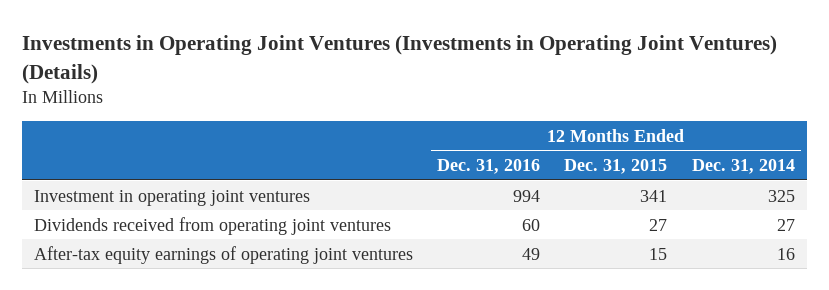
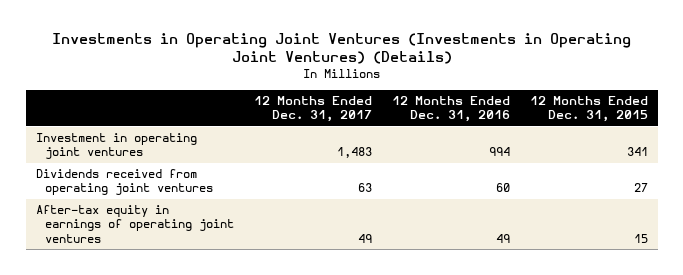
- | 12 Months Ended Dec. 31, 2016 | 12 Months Ended Dec. 31, 2015 | 12 Months Ended Dec. 31, 2014
+ | 12 Months Ended Dec. 31, 2017 | 12 Months Ended Dec. 31, 2016 | 12 Months Ended Dec. 31, 2015
- After-tax equity earnings of operating joint ventures | 49 | 15 | 16
+ After-tax equity in earnings of operating joint ventures | 49 | 49 | 15

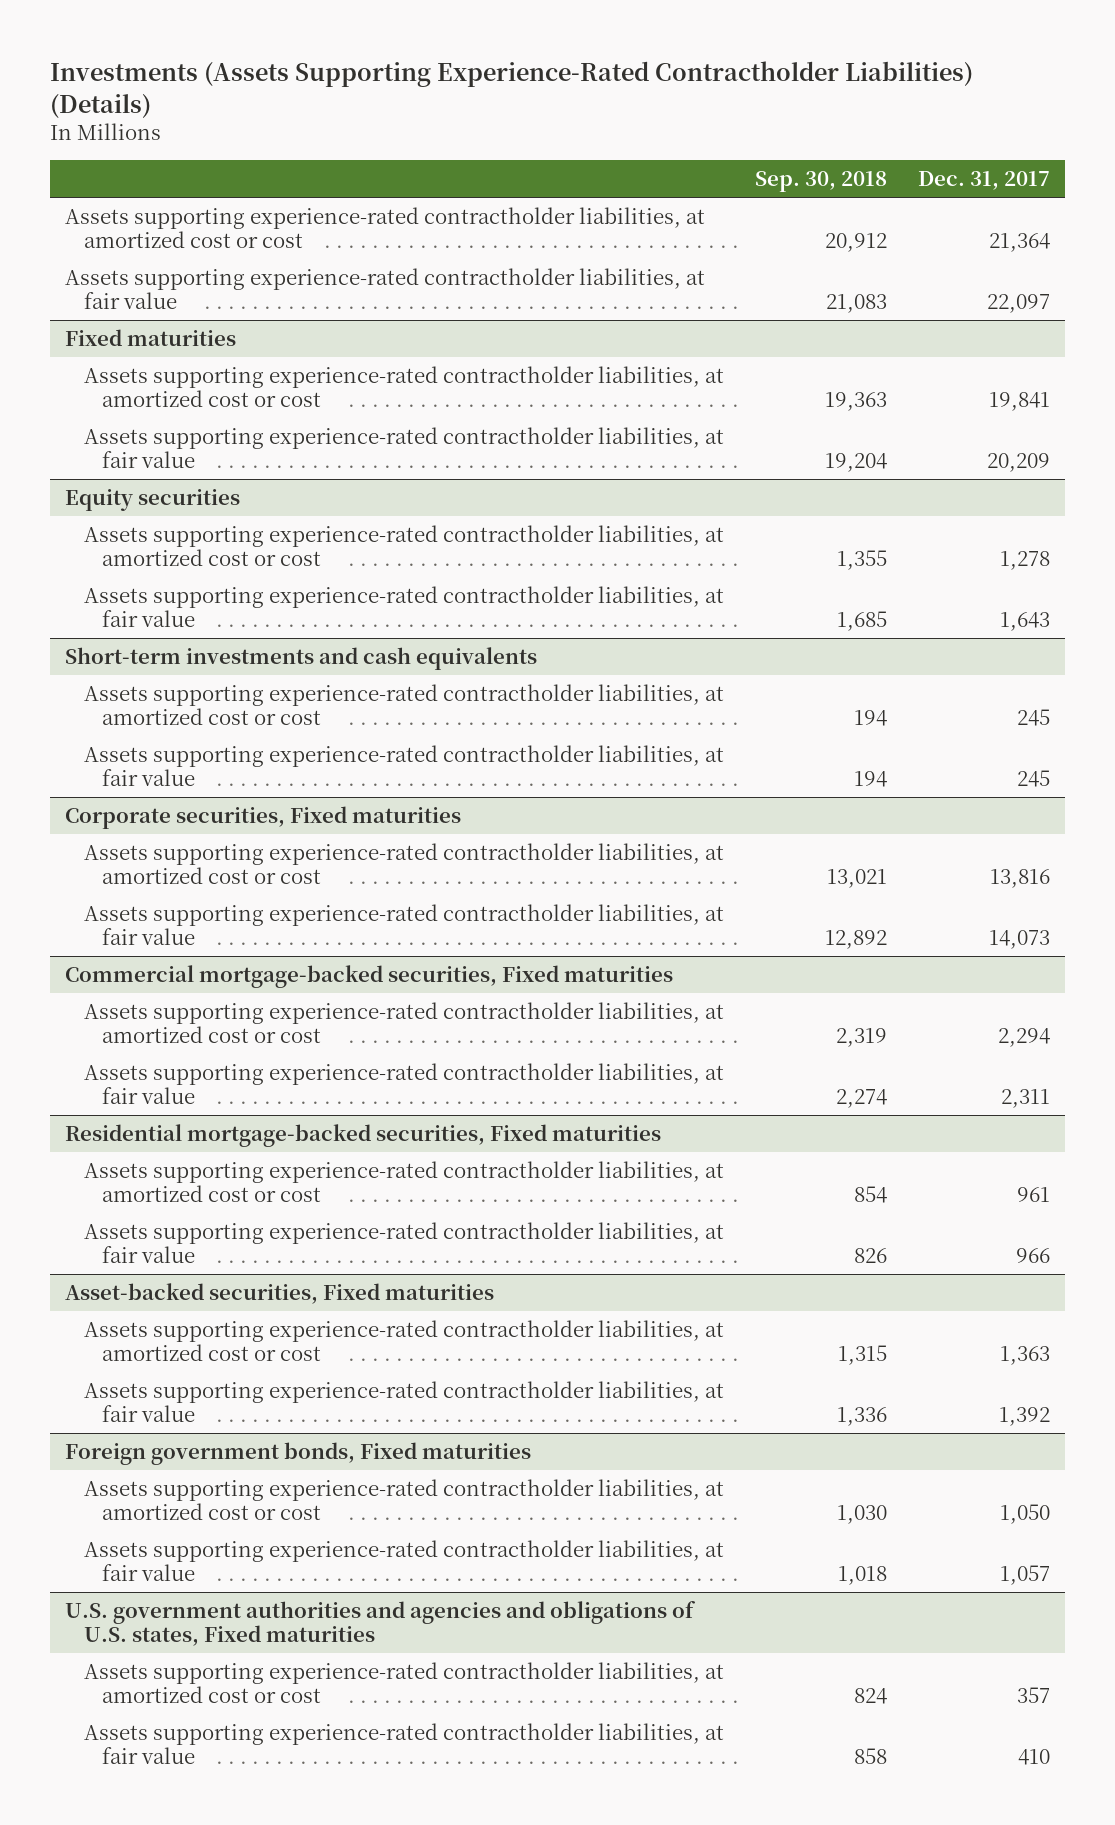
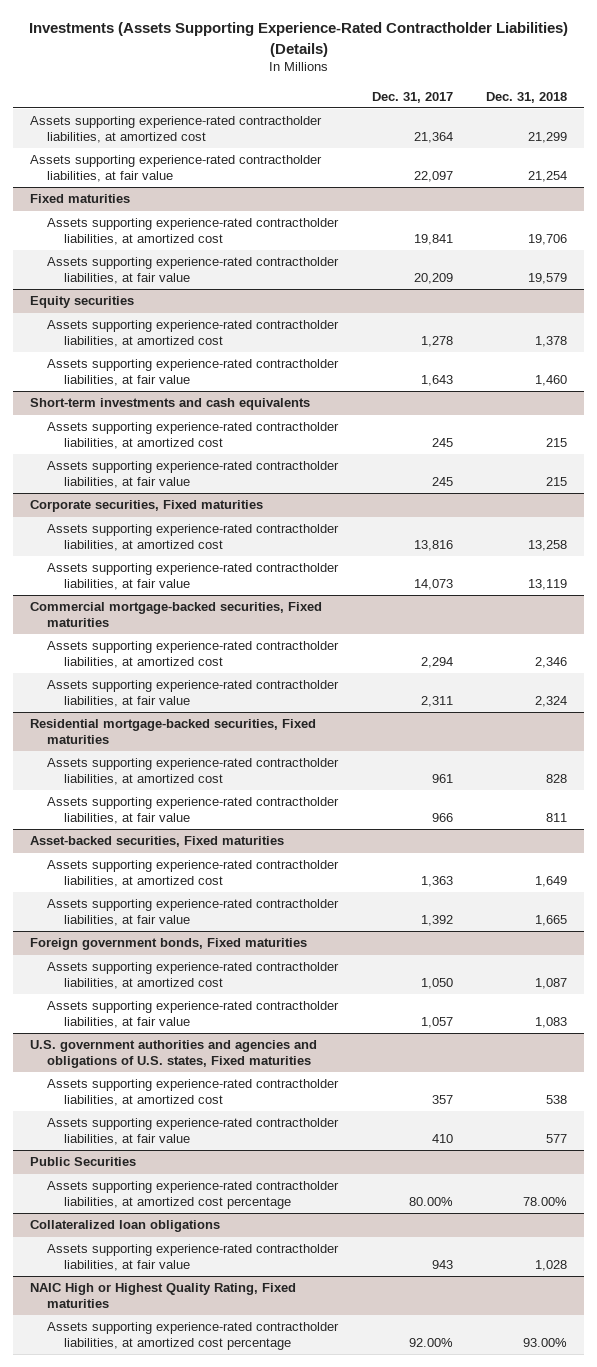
- | Sep. 30, 2018 | Dec. 31, 2017
+ | Dec. 31, 2017 | Dec. 31, 2018
- Assets supporting experience-rated contractholder liabilities, at amortized cost or cost | 20,912 | 21,364
+ Assets supporting experience-rated contractholder liabilities, at amortized cost | 21,364 | 21,299
@ Fixed maturities
- Assets supporting experience-rated contractholder liabilities, at amortized cost or cost | 19,363 | 19,841
+ Assets supporting experience-rated contractholder liabilities, at amortized cost | 19,841 | 19,706
@ Equity securities
- Assets supporting experience-rated contractholder liabilities, at amortized cost or cost | 1,355 | 1,278
+ Assets supporting experience-rated contractholder liabilities, at amortized cost | 1,278 | 1,378
@ Short-term investments and cash equivalents
- Assets supporting experience-rated contractholder liabilities, at amortized cost or cost | 194 | 245
+ Assets supporting experience-rated contractholder liabilities, at amortized cost | 245 | 215
@ Corporate securities, Fixed maturities
- Assets supporting experience-rated contractholder liabilities, at amortized cost or cost | 13,021 | 13,816
+ Assets supporting experience-rated contractholder liabilities, at amortized cost | 13,816 | 13,258
@ Commercial mortgage-backed securities, Fixed maturities
- Assets supporting experience-rated contractholder liabilities, at amortized cost or cost | 2,319 | 2,294
+ Assets supporting experience-rated contractholder liabilities, at amortized cost | 2,294 | 2,346
@ Residential mortgage-backed securities, Fixed maturities
- Assets supporting experience-rated contractholder liabilities, at amortized cost or cost | 854 | 961
+ Assets supporting experience-rated contractholder liabilities, at amortized cost | 961 | 828
@ Asset-backed securities, Fixed maturities
- Assets supporting experience-rated contractholder liabilities, at amortized cost or cost | 1,315 | 1,363
+ Assets supporting experience-rated contractholder liabilities, at amortized cost | 1,363 | 1,649
@ Foreign government bonds, Fixed maturities
- Assets supporting experience-rated contractholder liabilities, at amortized cost or cost | 1,030 | 1,050
+ Assets supporting experience-rated contractholder liabilities, at amortized cost | 1,050 | 1,087
@ U.S. government authorities and agencies and obligations of U.S. states, Fixed maturities
- Assets supporting experience-rated contractholder liabilities, at amortized cost or cost | 824 | 357
+ Assets supporting experience-rated contractholder liabilities, at amortized cost | 357 | 538
+ Public Securities
+ Assets supporting experience-rated contractholder liabilities, at amortized cost percentage | 80.00% | 78.00%
+ Collateralized loan obligations
+ Assets supporting experience-rated contractholder liabilities, at fair value | 943 | 1,028
+ NAIC High or Highest Quality Rating, Fixed maturities
+ Assets supporting experience-rated contractholder liabilities, at amortized cost percentage | 92.00% | 93.00%

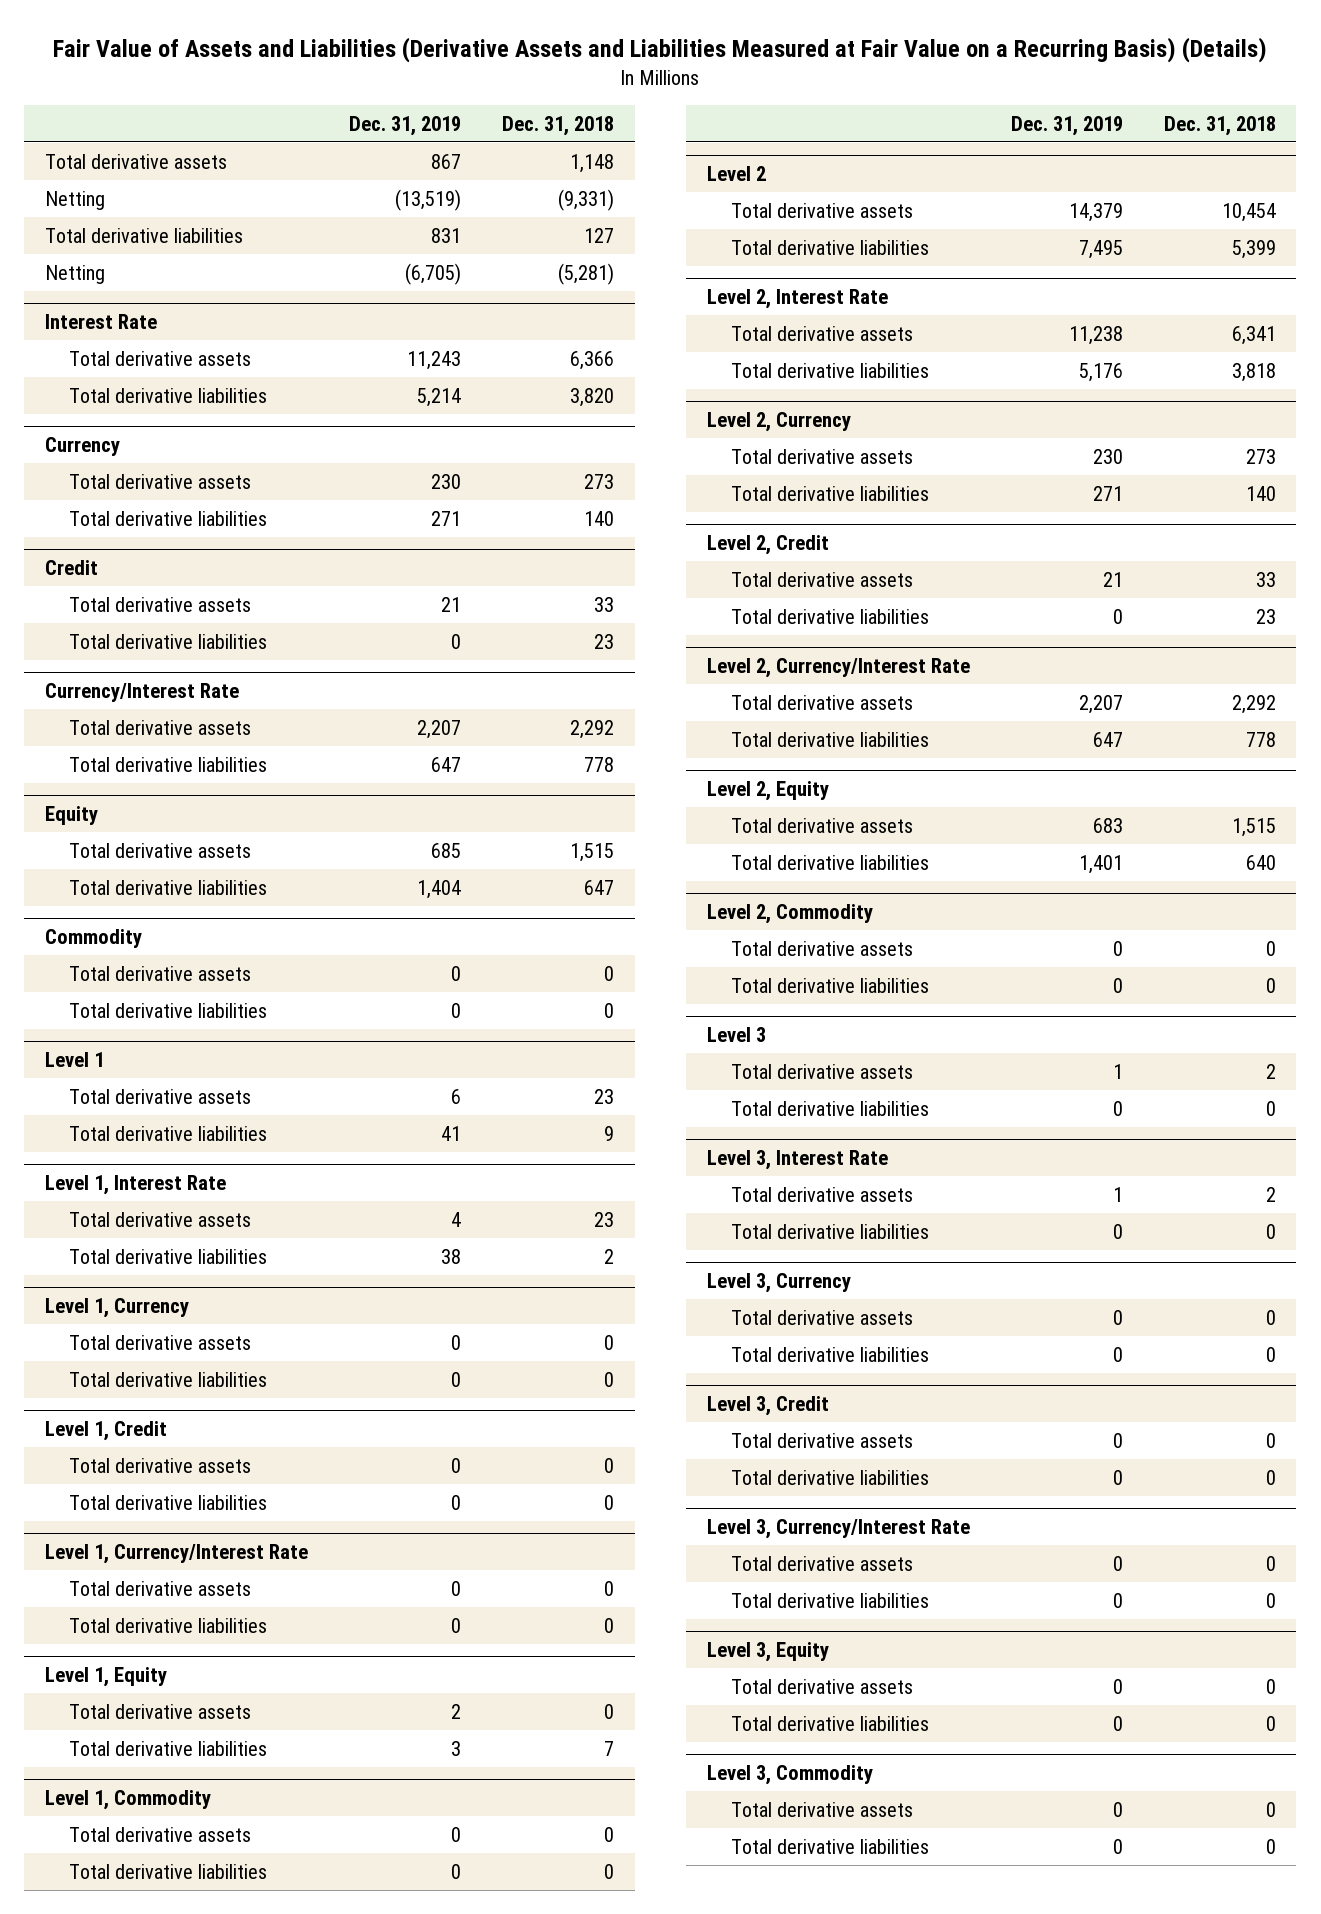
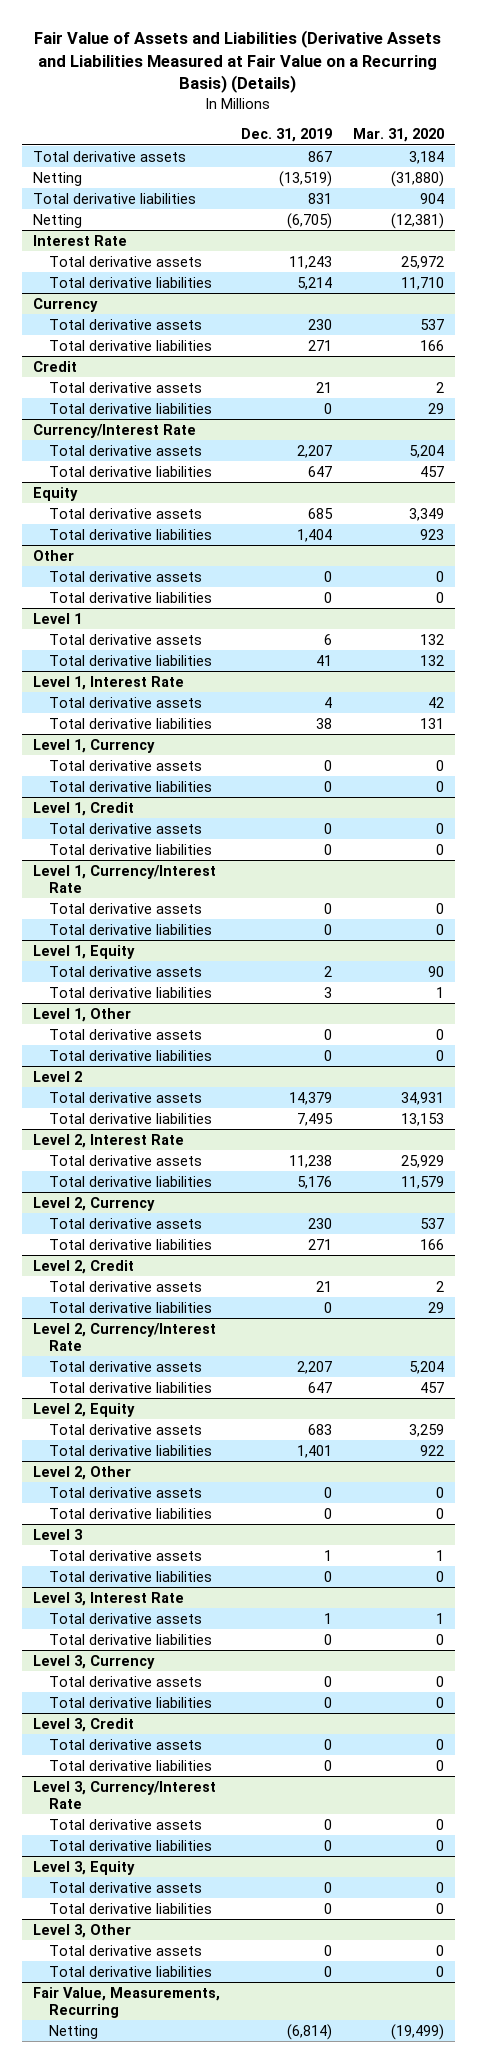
- | Dec. 31, 2019 | Dec. 31, 2018
+ | Dec. 31, 2019 | Mar. 31, 2020
- Commodity
+ Other
- Level 1, Commodity
+ Level 1, Other
- Level 2, Commodity
+ Level 2, Other
- Level 3, Commodity
+ Level 3, Other
+ Fair Value, Measurements, Recurring
+ Netting | (6,814) | (19,499)

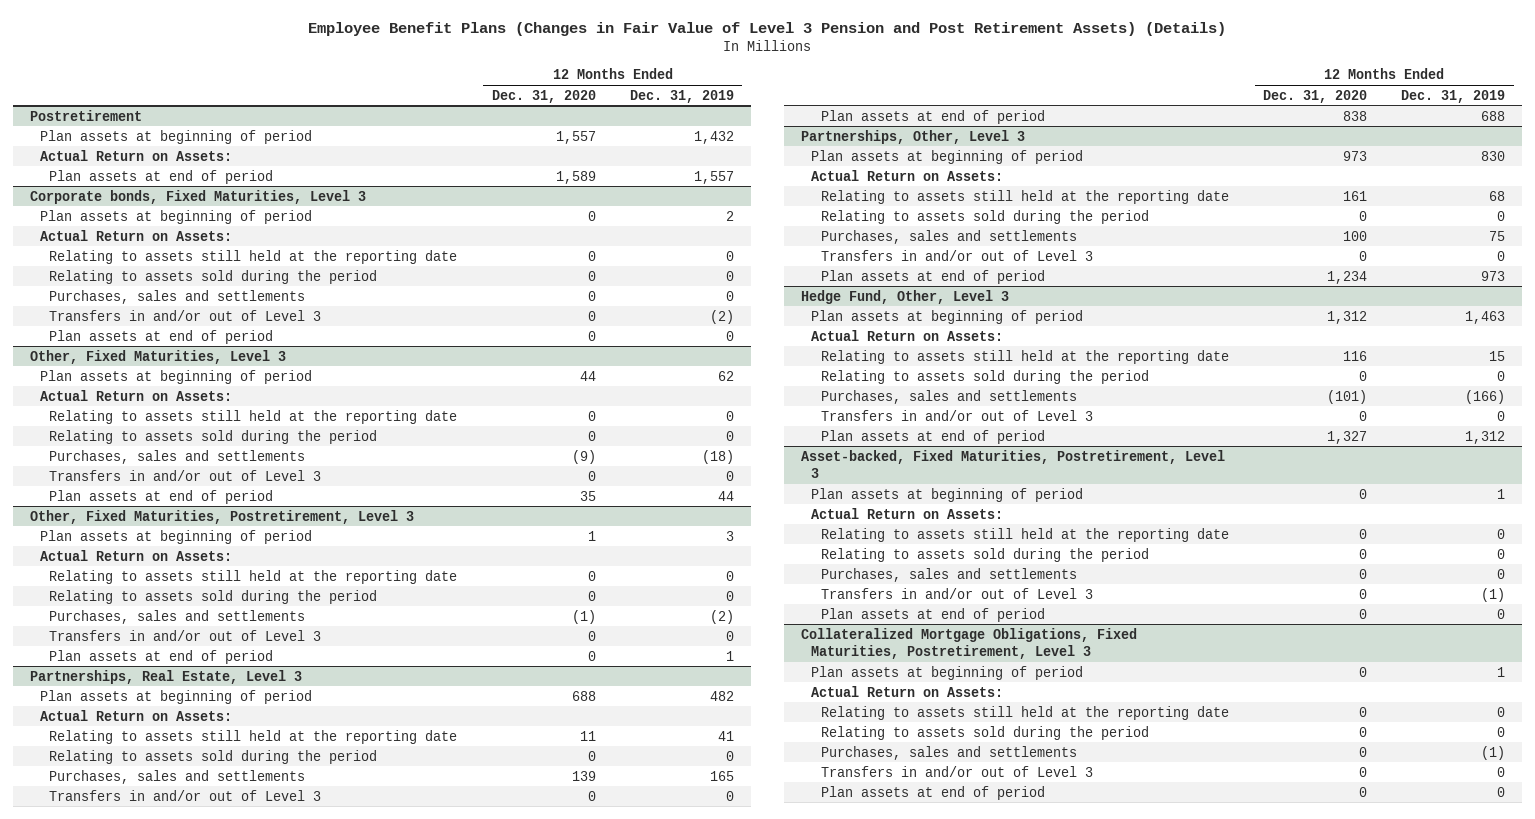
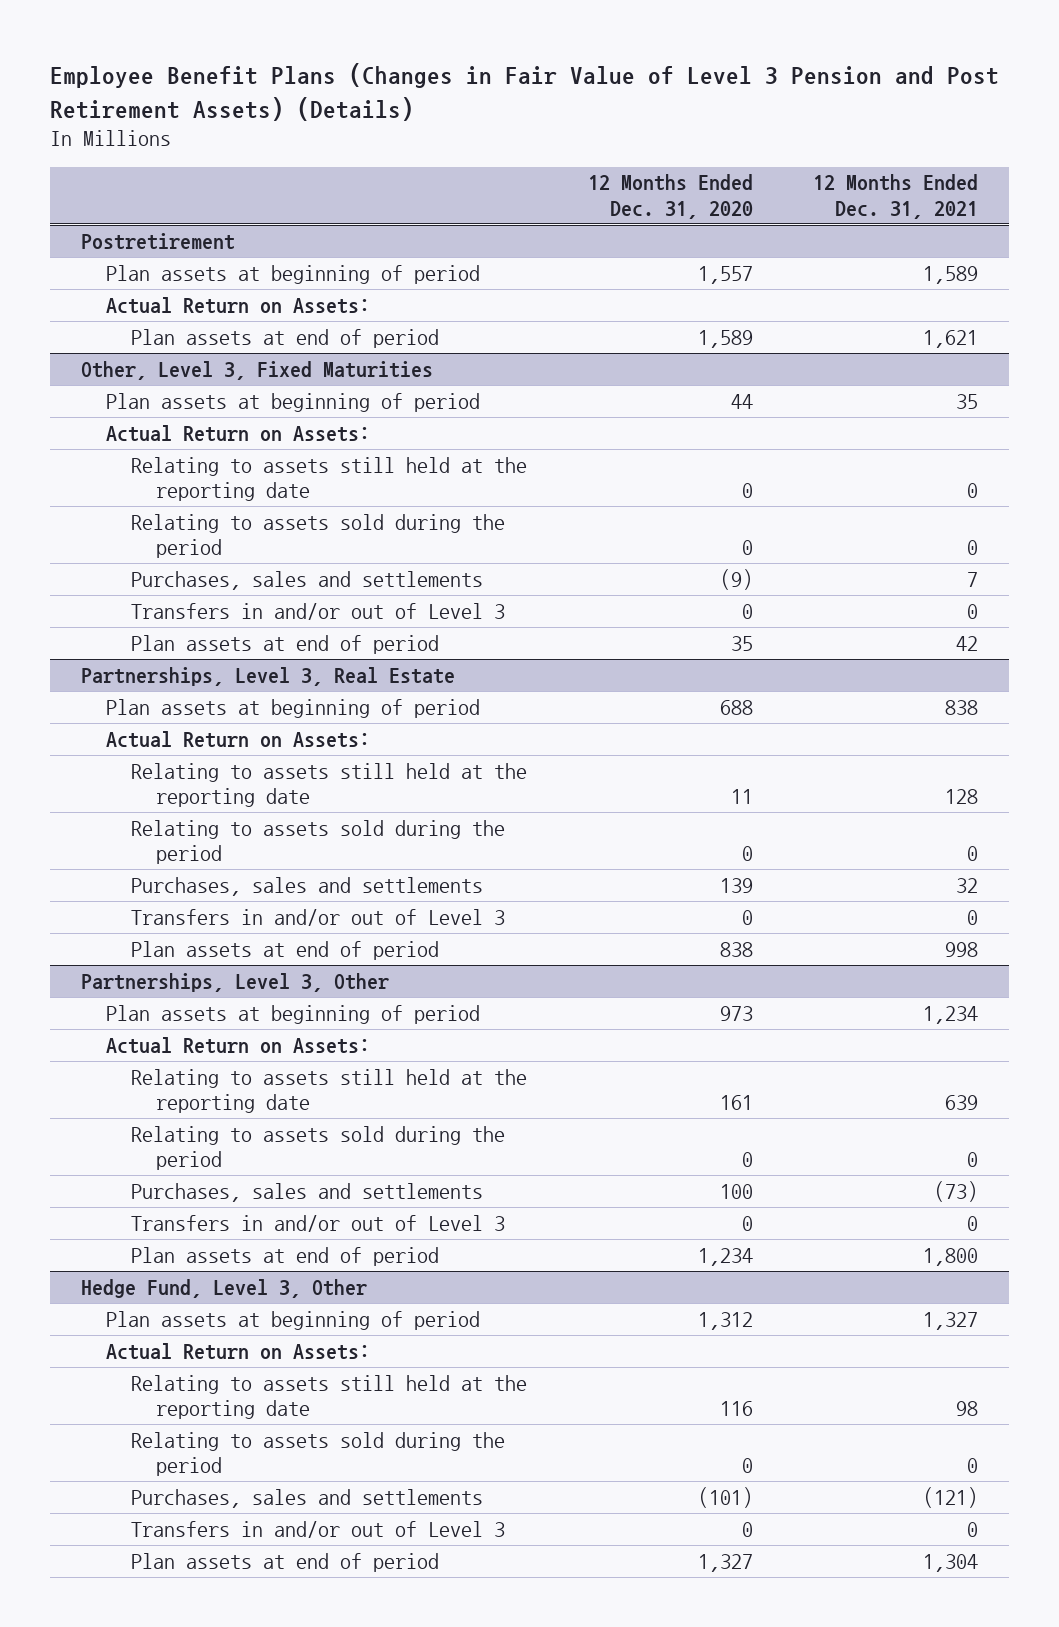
- | 12 Months Ended Dec. 31, 2020 | 12 Months Ended Dec. 31, 2019
+ | 12 Months Ended Dec. 31, 2020 | 12 Months Ended Dec. 31, 2021
- Corporate bonds, Fixed Maturities, Level 3
- Plan assets at beginning of period | 0 | 2
- Actual Return on Assets:
- Relating to assets still held at the reporting date | 0 | 0
- Relating to assets sold during the period | 0 | 0
- Purchases, sales and settlements | 0 | 0
- Transfers in and/or out of Level 3 | 0 | (2)
- Plan assets at end of period | 0 | 0
- Other, Fixed Maturities, Level 3
+ Other, Level 3, Fixed Maturities
- Other, Fixed Maturities, Postretirement, Level 3
- Plan assets at beginning of period | 1 | 3
- Actual Return on Assets:
- Relating to assets still held at the reporting date | 0 | 0
- Relating to assets sold during the period | 0 | 0
- Purchases, sales and settlements | (1) | (2)
- Transfers in and/or out of Level 3 | 0 | 0
- Plan assets at end of period | 0 | 1
- Partnerships, Real Estate, Level 3
+ Partnerships, Level 3, Real Estate
- Partnerships, Other, Level 3
+ Partnerships, Level 3, Other
- Hedge Fund, Other, Level 3
+ Hedge Fund, Level 3, Other
- Asset-backed, Fixed Maturities, Postretirement, Level 3
- Plan assets at beginning of period | 0 | 1
- Actual Return on Assets:
- Relating to assets still held at the reporting date | 0 | 0
- Relating to assets sold during the period | 0 | 0
- Purchases, sales and settlements | 0 | 0
- Transfers in and/or out of Level 3 | 0 | (1)
- Plan assets at end of period | 0 | 0
- Collateralized Mortgage Obligations, Fixed Maturities, Postretirement, Level 3
- Plan assets at beginning of period | 0 | 1
- Actual Return on Assets:
- Relating to assets still held at the reporting date | 0 | 0
- Relating to assets sold during the period | 0 | 0
- Purchases, sales and settlements | 0 | (1)
- Transfers in and/or out of Level 3 | 0 | 0
- Plan assets at end of period | 0 | 0

